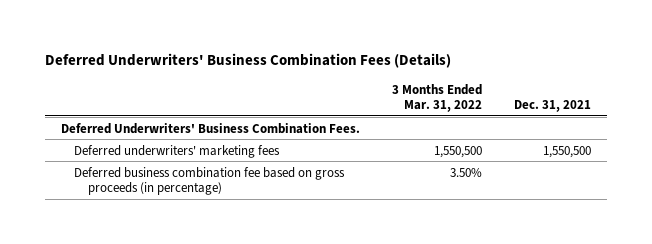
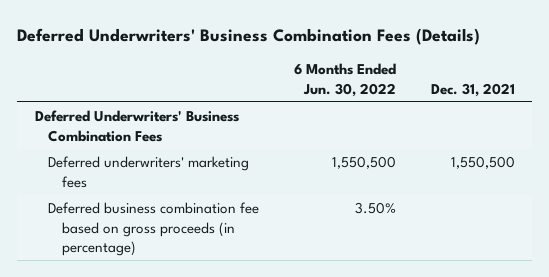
- | 3 Months Ended Mar. 31, 2022 | Dec. 31, 2021
+ | 6 Months Ended Jun. 30, 2022 | Dec. 31, 2021
- Deferred Underwriters' Business Combination Fees.
+ Deferred Underwriters' Business Combination Fees

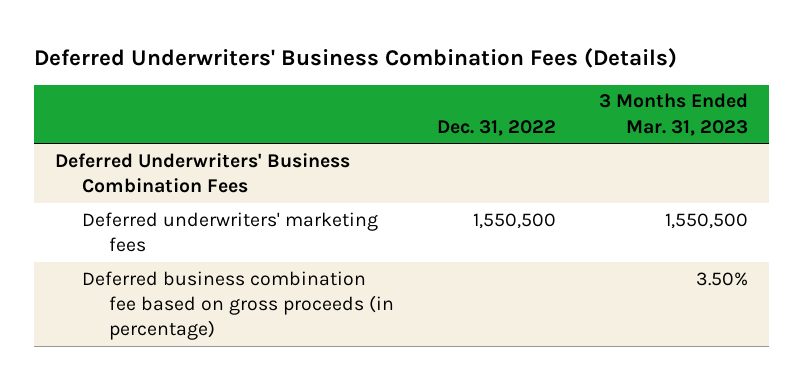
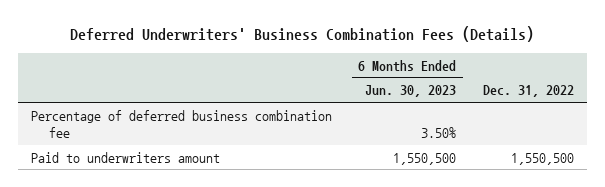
- | Dec. 31, 2022 | 3 Months Ended Mar. 31, 2023
+ | 6 Months Ended Jun. 30, 2023 | Dec. 31, 2022
- Deferred Underwriters' Business Combination Fees
- Deferred underwriters' marketing fees | 1,550,500 | 1,550,500
- Deferred business combination fee based on gross proceeds (in percentage) | | 3.50%
+ Percentage of deferred business combination fee | 3.50% |
+ Paid to underwriters amount | 1,550,500 | 1,550,500

